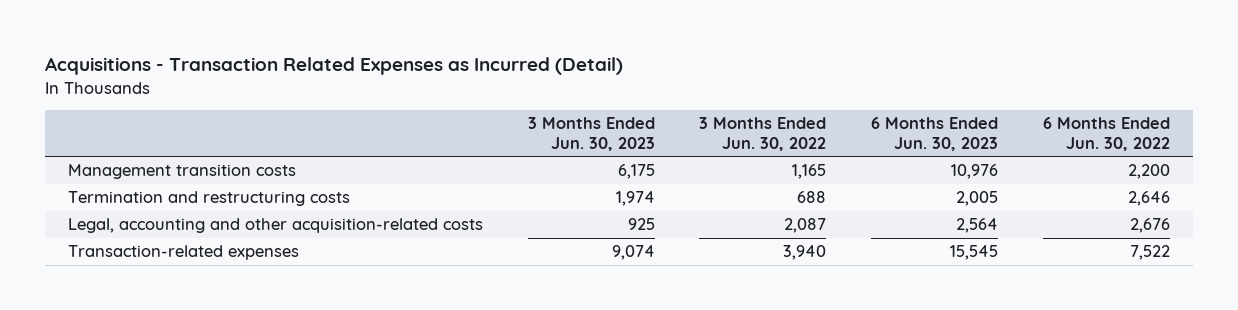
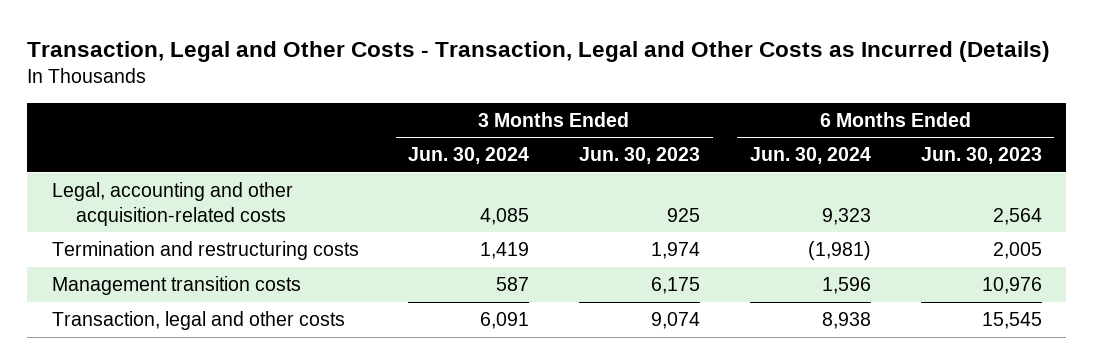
- Acquisitions - Transaction Related Expenses as Incurred (Detail)
+ Transaction, Legal and Other Costs - Transaction, Legal and Other Costs as Incurred (Details)
- | 3 Months Ended Jun. 30, 2023 | 3 Months Ended Jun. 30, 2022 | 6 Months Ended Jun. 30, 2023 | 6 Months Ended Jun. 30, 2022
+ | 3 Months Ended Jun. 30, 2024 | 3 Months Ended Jun. 30, 2023 | 6 Months Ended Jun. 30, 2024 | 6 Months Ended Jun. 30, 2023
- Transaction-related expenses | 9,074 | 3,940 | 15,545 | 7,522
moved down: Termination and restructuring costs | 1,419 | 1,974 | (1,981) | 2,005
moved down: Management transition costs | 587 | 6,175 | 1,596 | 10,976
+ Transaction, legal and other costs | 6,091 | 9,074 | 8,938 | 15,545

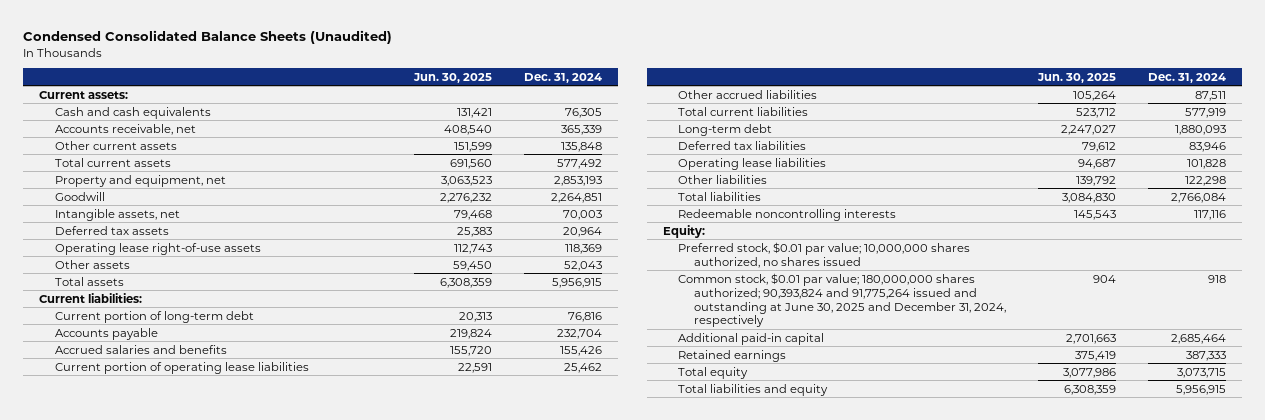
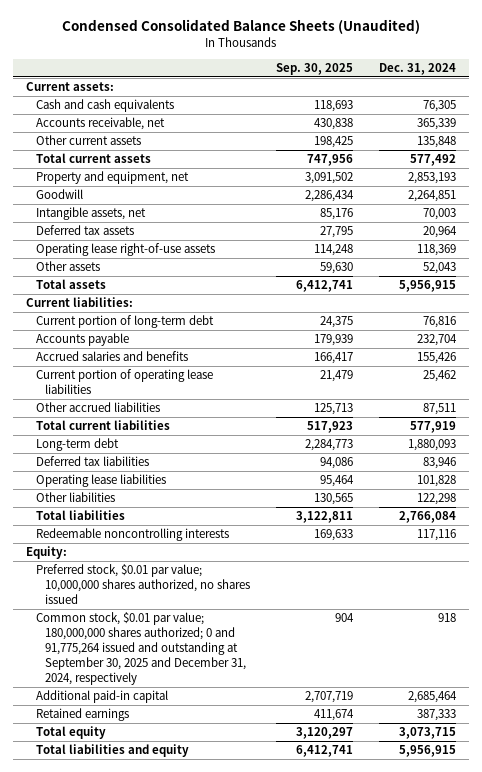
- | Jun. 30, 2025 | Dec. 31, 2024
+ | Sep. 30, 2025 | Dec. 31, 2024
- Common stock, $0.01 par value; 180,000,000 shares authorized; 90,393,824 and 91,775,264 issued and outstanding at June 30, 2025 and December 31, 2024, respectively | 904 | 918
+ Common stock, $0.01 par value; 180,000,000 shares authorized; 0 and 91,775,264 issued and outstanding at September 30, 2025 and December 31, 2024, respectively | 904 | 918

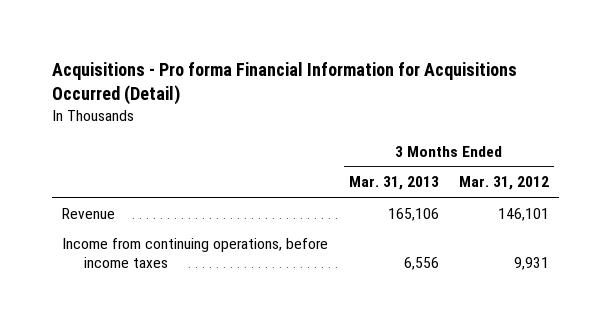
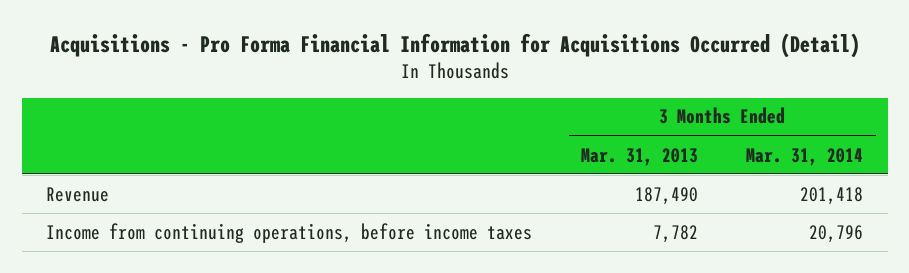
- Acquisitions - Pro forma Financial Information for Acquisitions Occurred (Detail)
+ Acquisitions - Pro Forma Financial Information for Acquisitions Occurred (Detail)
- | 3 Months Ended Mar. 31, 2013 | 3 Months Ended Mar. 31, 2012
+ | 3 Months Ended Mar. 31, 2013 | 3 Months Ended Mar. 31, 2014
- Revenue | 165,106 | 146,101
- Income from continuing operations, before income taxes | 6,556 | 9,931
+ Revenue | 187,490 | 201,418
+ Income from continuing operations, before income taxes | 7,782 | 20,796

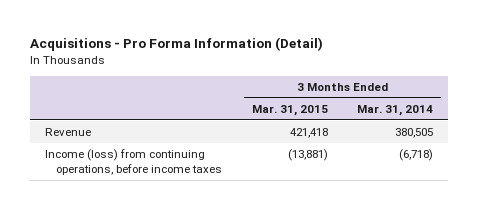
- Acquisitions - Pro Forma Financial Information for Acquisitions Occurred (Detail)
+ Acquisitions - Pro Forma Information (Detail)
- | 3 Months Ended Mar. 31, 2013 | 3 Months Ended Mar. 31, 2014
+ | 3 Months Ended Mar. 31, 2015 | 3 Months Ended Mar. 31, 2014
- Revenue | 187,490 | 201,418
- Income from continuing operations, before income taxes | 7,782 | 20,796
+ Revenue | 421,418 | 380,505
+ Income (loss) from continuing operations, before income taxes | (13,881) | (6,718)

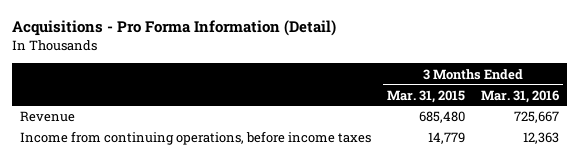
- | 3 Months Ended Mar. 31, 2015 | 3 Months Ended Mar. 31, 2014
+ | 3 Months Ended Mar. 31, 2015 | 3 Months Ended Mar. 31, 2016
- Revenue | 421,418 | 380,505
- Income (loss) from continuing operations, before income taxes | (13,881) | (6,718)
+ Revenue | 685,480 | 725,667
+ Income from continuing operations, before income taxes | 14,779 | 12,363

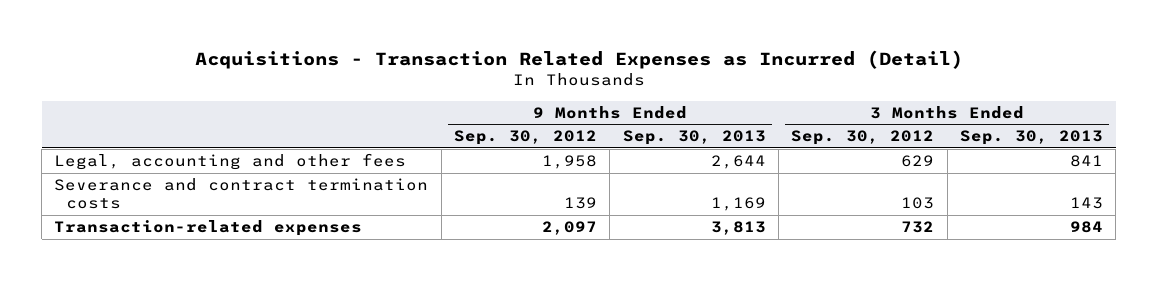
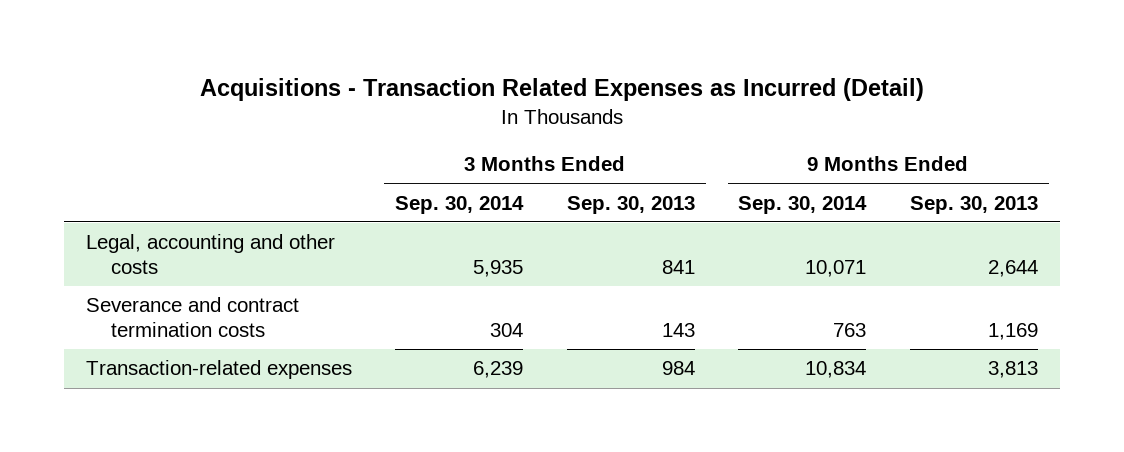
- | 9 Months Ended Sep. 30, 2012 | 9 Months Ended Sep. 30, 2013 | 3 Months Ended Sep. 30, 2012 | 3 Months Ended Sep. 30, 2013
+ | 3 Months Ended Sep. 30, 2014 | 3 Months Ended Sep. 30, 2013 | 9 Months Ended Sep. 30, 2014 | 9 Months Ended Sep. 30, 2013
- Legal, accounting and other fees | 1,958 | 2,644 | 629 | 841
+ Legal, accounting and other costs | 5,935 | 841 | 10,071 | 2,644

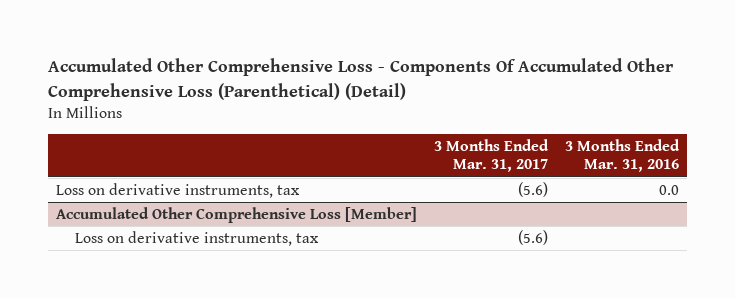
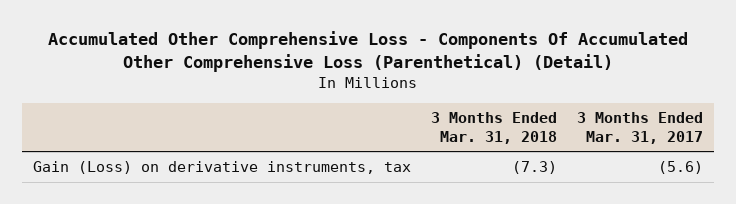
- | 3 Months Ended Mar. 31, 2017 | 3 Months Ended Mar. 31, 2016
+ | 3 Months Ended Mar. 31, 2018 | 3 Months Ended Mar. 31, 2017
- Loss on derivative instruments, tax | (5.6) | 0.0
- Accumulated Other Comprehensive Loss [Member]
- Loss on derivative instruments, tax | (5.6) |
+ Gain (Loss) on derivative instruments, tax | (7.3) | (5.6)

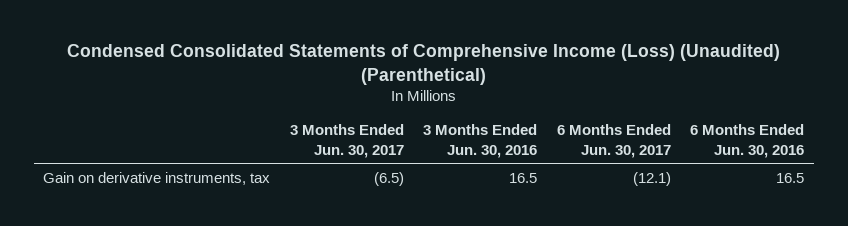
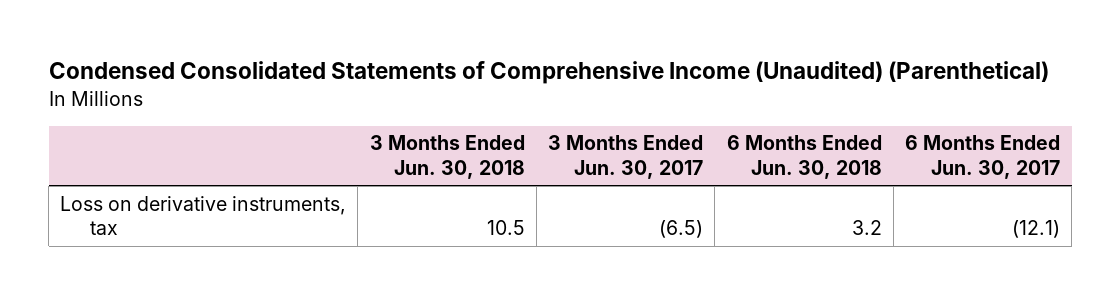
- Condensed Consolidated Statements of Comprehensive Income (Loss) (Unaudited) (Parenthetical)
+ Condensed Consolidated Statements of Comprehensive Income (Unaudited) (Parenthetical)
- | 3 Months Ended Jun. 30, 2017 | 3 Months Ended Jun. 30, 2016 | 6 Months Ended Jun. 30, 2017 | 6 Months Ended Jun. 30, 2016
+ | 3 Months Ended Jun. 30, 2018 | 3 Months Ended Jun. 30, 2017 | 6 Months Ended Jun. 30, 2018 | 6 Months Ended Jun. 30, 2017
- Gain on derivative instruments, tax | (6.5) | 16.5 | (12.1) | 16.5
+ Loss on derivative instruments, tax | 10.5 | (6.5) | 3.2 | (12.1)

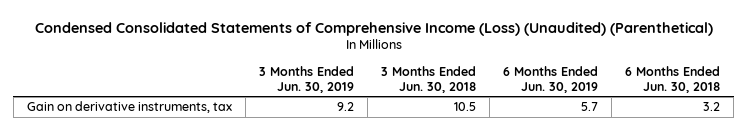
- Condensed Consolidated Statements of Comprehensive Income (Unaudited) (Parenthetical)
+ Condensed Consolidated Statements of Comprehensive Income (Loss) (Unaudited) (Parenthetical)
- | 3 Months Ended Jun. 30, 2018 | 3 Months Ended Jun. 30, 2017 | 6 Months Ended Jun. 30, 2018 | 6 Months Ended Jun. 30, 2017
+ | 3 Months Ended Jun. 30, 2019 | 3 Months Ended Jun. 30, 2018 | 6 Months Ended Jun. 30, 2019 | 6 Months Ended Jun. 30, 2018
- Loss on derivative instruments, tax | 10.5 | (6.5) | 3.2 | (12.1)
+ Gain on derivative instruments, tax | 9.2 | 10.5 | 5.7 | 3.2

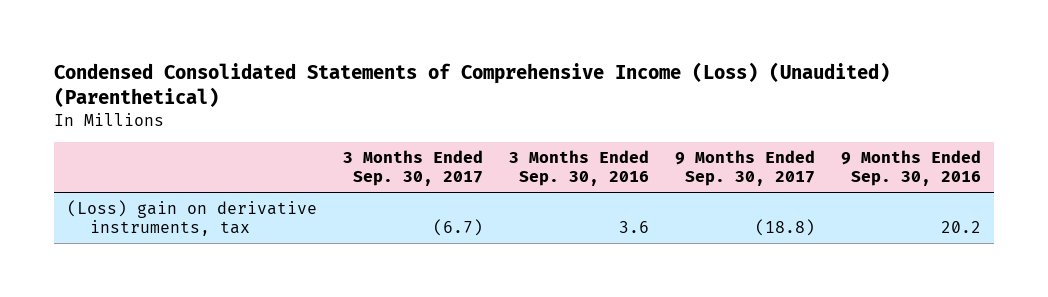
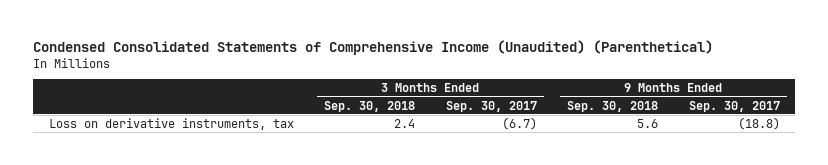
- Condensed Consolidated Statements of Comprehensive Income (Loss) (Unaudited) (Parenthetical)
+ Condensed Consolidated Statements of Comprehensive Income (Unaudited) (Parenthetical)
- | 3 Months Ended Sep. 30, 2017 | 3 Months Ended Sep. 30, 2016 | 9 Months Ended Sep. 30, 2017 | 9 Months Ended Sep. 30, 2016
+ | 3 Months Ended Sep. 30, 2018 | 3 Months Ended Sep. 30, 2017 | 9 Months Ended Sep. 30, 2018 | 9 Months Ended Sep. 30, 2017
- (Loss) gain on derivative instruments, tax | (6.7) | 3.6 | (18.8) | 20.2
+ Loss on derivative instruments, tax | 2.4 | (6.7) | 5.6 | (18.8)

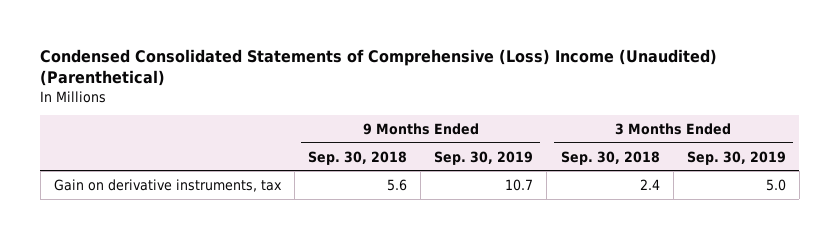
- Condensed Consolidated Statements of Comprehensive Income (Unaudited) (Parenthetical)
+ Condensed Consolidated Statements of Comprehensive (Loss) Income (Unaudited) (Parenthetical)
- | 3 Months Ended Sep. 30, 2018 | 3 Months Ended Sep. 30, 2017 | 9 Months Ended Sep. 30, 2018 | 9 Months Ended Sep. 30, 2017
+ | 9 Months Ended Sep. 30, 2018 | 9 Months Ended Sep. 30, 2019 | 3 Months Ended Sep. 30, 2018 | 3 Months Ended Sep. 30, 2019
- Loss on derivative instruments, tax | 2.4 | (6.7) | 5.6 | (18.8)
+ Gain on derivative instruments, tax | 5.6 | 10.7 | 2.4 | 5.0

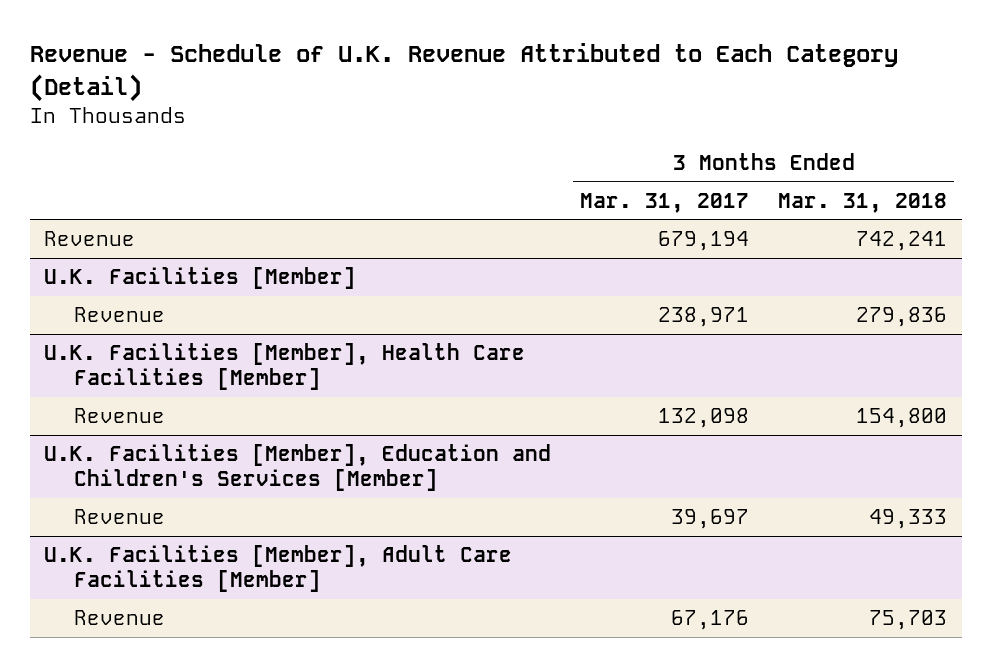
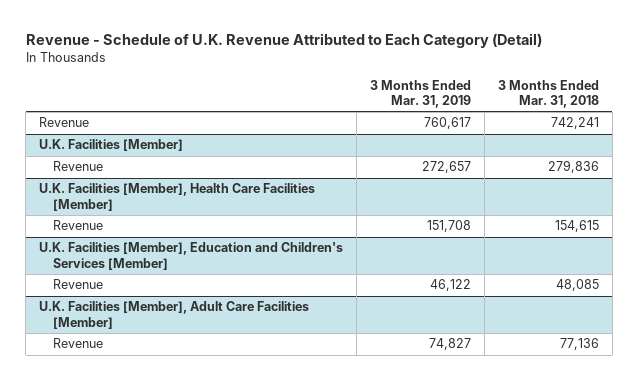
- | 3 Months Ended Mar. 31, 2017 | 3 Months Ended Mar. 31, 2018
+ | 3 Months Ended Mar. 31, 2019 | 3 Months Ended Mar. 31, 2018
@ U.K. Facilities [Member], Health Care Facilities [Member]
- Revenue | 132,098 | 154,800
+ Revenue | 151,708 | 154,615
@ U.K. Facilities [Member], Education and Children's Services [Member]
- Revenue | 39,697 | 49,333
+ Revenue | 46,122 | 48,085
@ U.K. Facilities [Member], Adult Care Facilities [Member]
- Revenue | 67,176 | 75,703
+ Revenue | 74,827 | 77,136

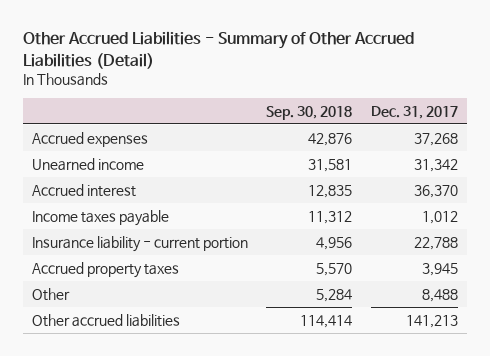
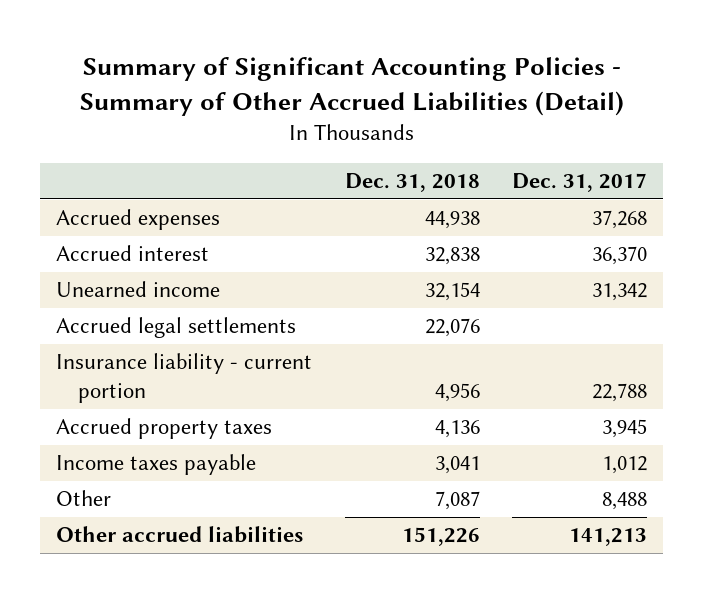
- Other Accrued Liabilities - Summary of Other Accrued Liabilities (Detail)
+ Summary of Significant Accounting Policies - Summary of Other Accrued Liabilities (Detail)
- | Sep. 30, 2018 | Dec. 31, 2017
+ | Dec. 31, 2018 | Dec. 31, 2017
moved down: Unearned income | 32,154 | 31,342
+ Accrued legal settlements | 22,076 |
moved down: Income taxes payable | 3,041 | 1,012

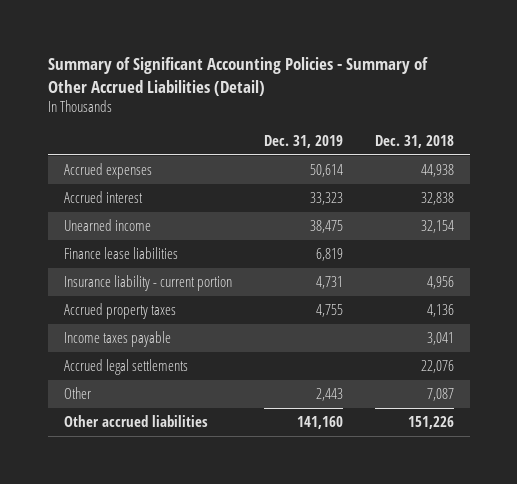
- | Dec. 31, 2018 | Dec. 31, 2017
+ | Dec. 31, 2019 | Dec. 31, 2018
+ Finance lease liabilities | 6,819 |
moved down: Accrued legal settlements | | 22,076

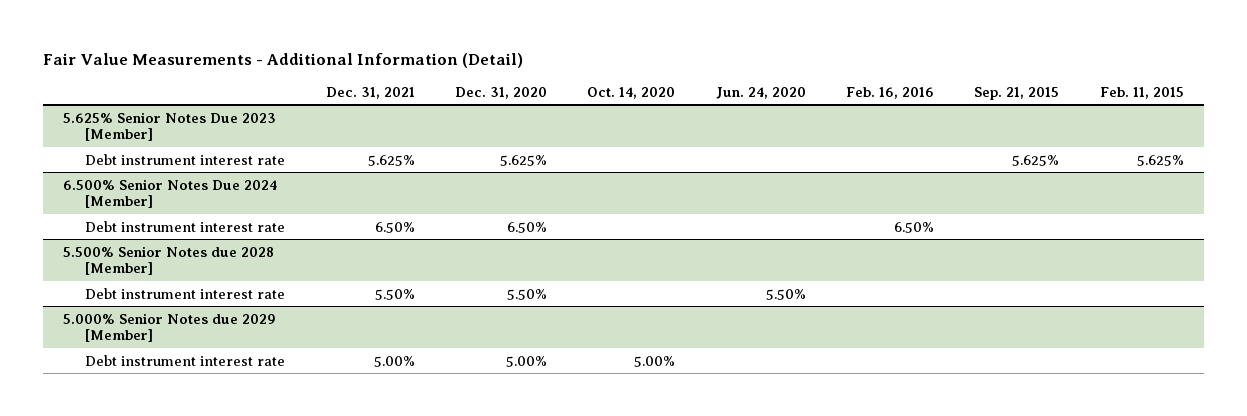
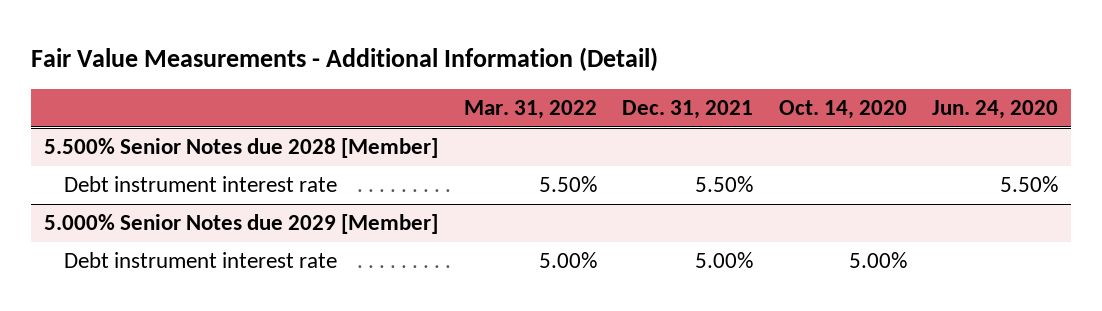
- | Dec. 31, 2021 | Dec. 31, 2020 | Oct. 14, 2020 | Jun. 24, 2020 | Feb. 16, 2016 | Sep. 21, 2015 | Feb. 11, 2015
+ | Mar. 31, 2022 | Dec. 31, 2021 | Oct. 14, 2020 | Jun. 24, 2020
- 5.625% Senior Notes Due 2023 [Member]
- Debt instrument interest rate | 5.625% | 5.625% | | | | 5.625% | 5.625%
- 6.500% Senior Notes Due 2024 [Member]
- Debt instrument interest rate | 6.50% | 6.50% | | | 6.50% | |

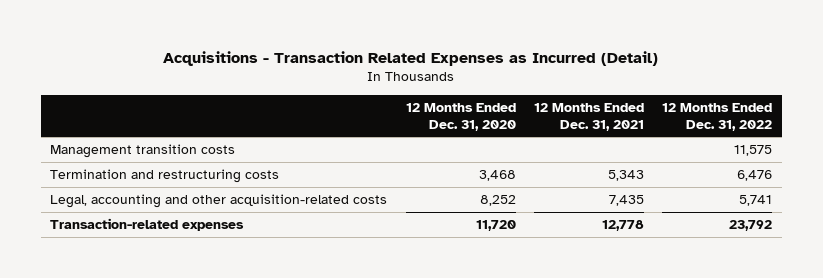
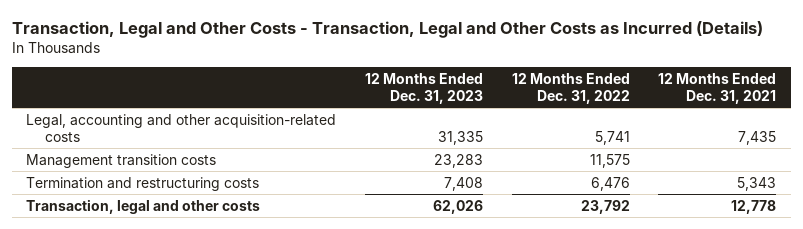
- Acquisitions - Transaction Related Expenses as Incurred (Detail)
+ Transaction, Legal and Other Costs - Transaction, Legal and Other Costs as Incurred (Details)
- | 12 Months Ended Dec. 31, 2020 | 12 Months Ended Dec. 31, 2021 | 12 Months Ended Dec. 31, 2022
+ | 12 Months Ended Dec. 31, 2023 | 12 Months Ended Dec. 31, 2022 | 12 Months Ended Dec. 31, 2021
moved up: Legal, accounting and other acquisition-related costs | 31,335 | 5,741 | 7,435
- Transaction-related expenses | 11,720 | 12,778 | 23,792
+ Transaction, legal and other costs | 62,026 | 23,792 | 12,778

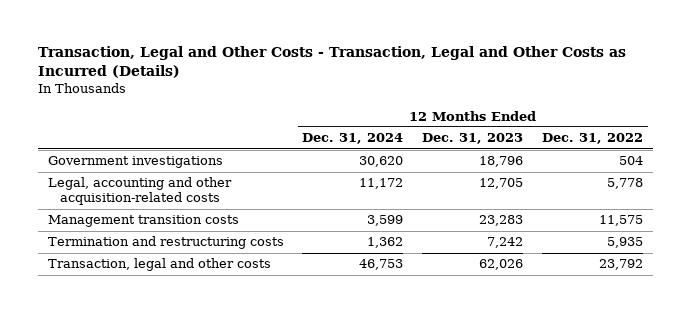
- | 12 Months Ended Dec. 31, 2023 | 12 Months Ended Dec. 31, 2022 | 12 Months Ended Dec. 31, 2021
+ | 12 Months Ended Dec. 31, 2024 | 12 Months Ended Dec. 31, 2023 | 12 Months Ended Dec. 31, 2022
- Legal, accounting and other acquisition-related costs | 31,335 | 5,741 | 7,435
+ Government investigations | 30,620 | 18,796 | 504
+ Legal, accounting and other acquisition-related costs | 11,172 | 12,705 | 5,778
- Termination and restructuring costs | 7,408 | 6,476 | 5,343
+ Termination and restructuring costs | 1,362 | 7,242 | 5,935

